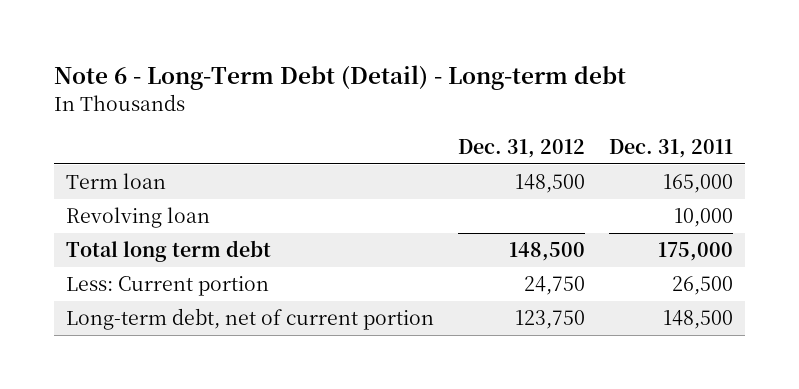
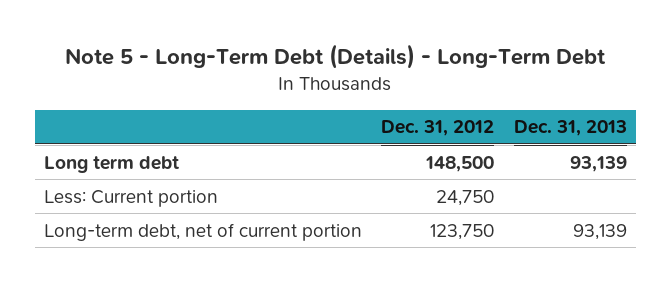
- Note 6 - Long-Term Debt (Detail) - Long-term debt
+ Note 5 - Long-Term Debt (Details) - Long-Term Debt
- | Dec. 31, 2012 | Dec. 31, 2011
+ | Dec. 31, 2012 | Dec. 31, 2013
- Term loan | 148,500 | 165,000
- Revolving loan | | 10,000
- Total long term debt | 148,500 | 175,000
+ Long term debt | 148,500 | 93,139

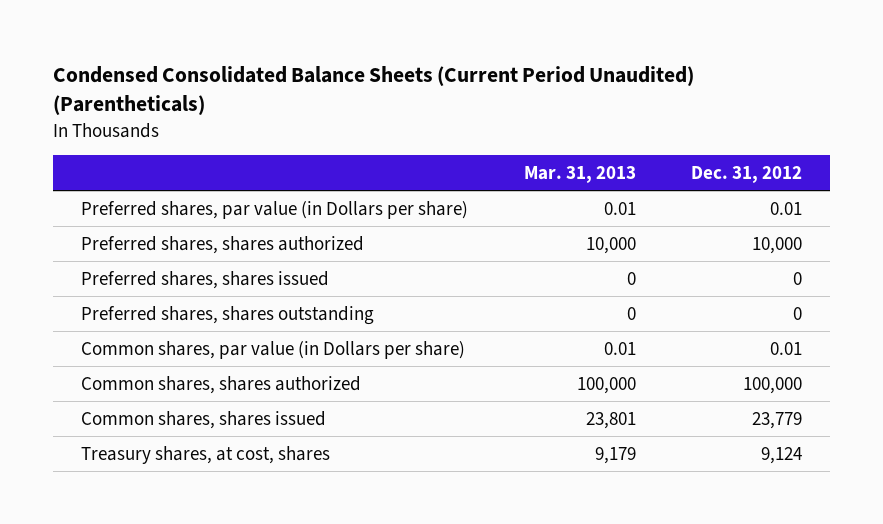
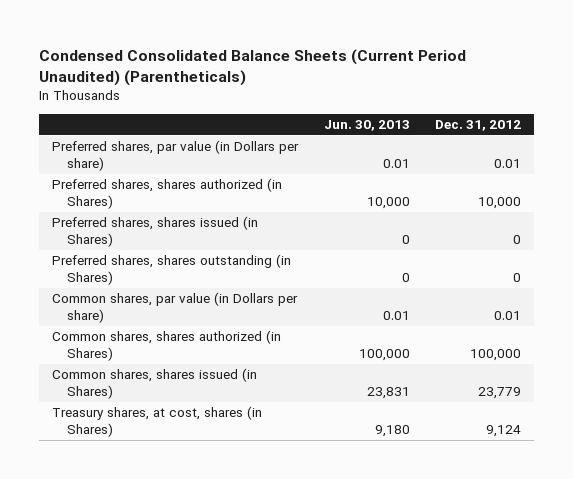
- | Mar. 31, 2013 | Dec. 31, 2012
+ | Jun. 30, 2013 | Dec. 31, 2012
- Preferred shares, shares authorized | 10,000 | 10,000
- Preferred shares, shares issued | 0 | 0
- Preferred shares, shares outstanding | 0 | 0
+ Preferred shares, shares authorized (in Shares) | 10,000 | 10,000
+ Preferred shares, shares issued (in Shares) | 0 | 0
+ Preferred shares, shares outstanding (in Shares) | 0 | 0
- Common shares, shares authorized | 100,000 | 100,000
- Common shares, shares issued | 23,801 | 23,779
- Treasury shares, at cost, shares | 9,179 | 9,124
+ Common shares, shares authorized (in Shares) | 100,000 | 100,000
+ Common shares, shares issued (in Shares) | 23,831 | 23,779
+ Treasury shares, at cost, shares (in Shares) | 9,180 | 9,124

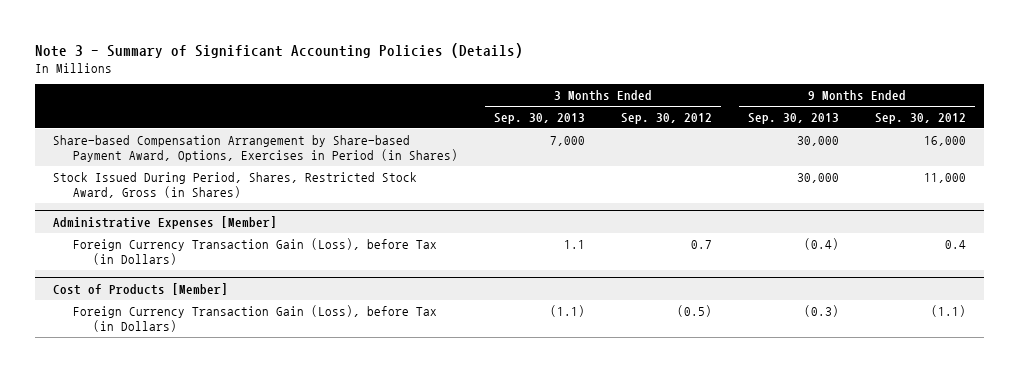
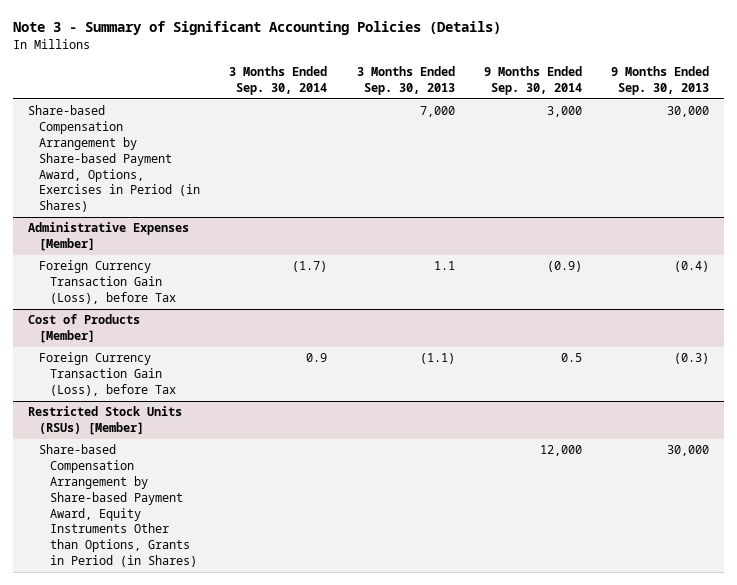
- | 3 Months Ended Sep. 30, 2013 | 3 Months Ended Sep. 30, 2012 | 9 Months Ended Sep. 30, 2013 | 9 Months Ended Sep. 30, 2012
+ | 3 Months Ended Sep. 30, 2014 | 3 Months Ended Sep. 30, 2013 | 9 Months Ended Sep. 30, 2014 | 9 Months Ended Sep. 30, 2013
- Stock Issued During Period, Shares, Restricted Stock Award, Gross (in Shares) | | | 30,000 | 11,000
@ Administrative Expenses [Member]
- Foreign Currency Transaction Gain (Loss), before Tax (in Dollars) | 1.1 | 0.7 | (0.4) | 0.4
+ Foreign Currency Transaction Gain (Loss), before Tax | (1.7) | 1.1 | (0.9) | (0.4)
@ Cost of Products [Member]
- Foreign Currency Transaction Gain (Loss), before Tax (in Dollars) | (1.1) | (0.5) | (0.3) | (1.1)
+ Foreign Currency Transaction Gain (Loss), before Tax | 0.9 | (1.1) | 0.5 | (0.3)
+ Restricted Stock Units (RSUs) [Member]
+ Share-based Compensation Arrangement by Share-based Payment Award, Equity Instruments Other than Options, Grants in Period (in Shares) | | | 12,000 | 30,000

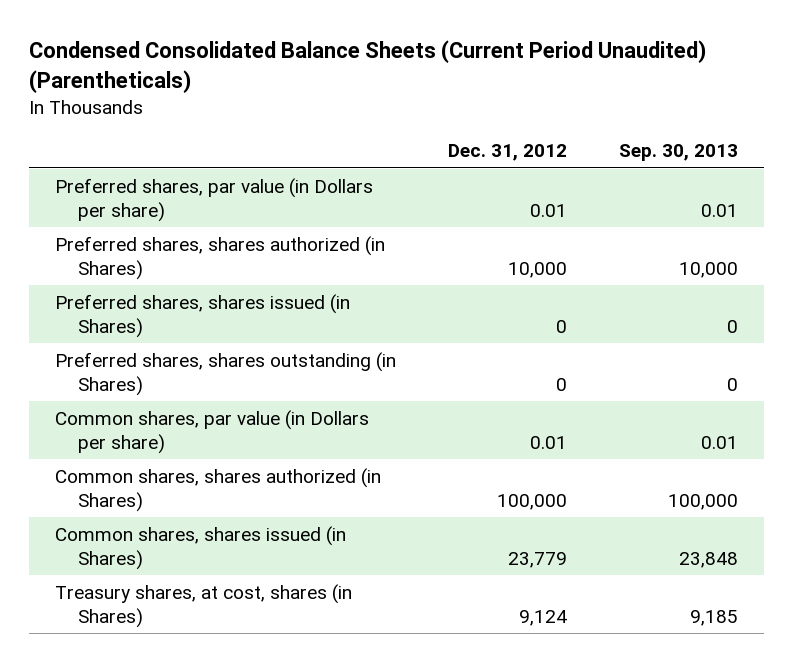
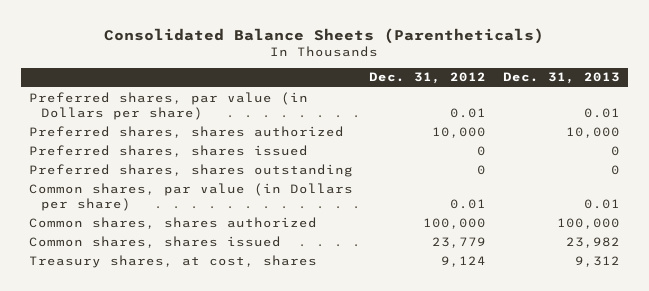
- Condensed Consolidated Balance Sheets (Current Period Unaudited) (Parentheticals)
+ Consolidated Balance Sheets (Parentheticals)
- | Dec. 31, 2012 | Sep. 30, 2013
+ | Dec. 31, 2012 | Dec. 31, 2013
- Preferred shares, shares authorized (in Shares) | 10,000 | 10,000
- Preferred shares, shares issued (in Shares) | 0 | 0
- Preferred shares, shares outstanding (in Shares) | 0 | 0
+ Preferred shares, shares authorized | 10,000 | 10,000
+ Preferred shares, shares issued | 0 | 0
+ Preferred shares, shares outstanding | 0 | 0
- Common shares, shares authorized (in Shares) | 100,000 | 100,000
- Common shares, shares issued (in Shares) | 23,779 | 23,848
- Treasury shares, at cost, shares (in Shares) | 9,124 | 9,185
+ Common shares, shares authorized | 100,000 | 100,000
+ Common shares, shares issued | 23,779 | 23,982
+ Treasury shares, at cost, shares | 9,124 | 9,312

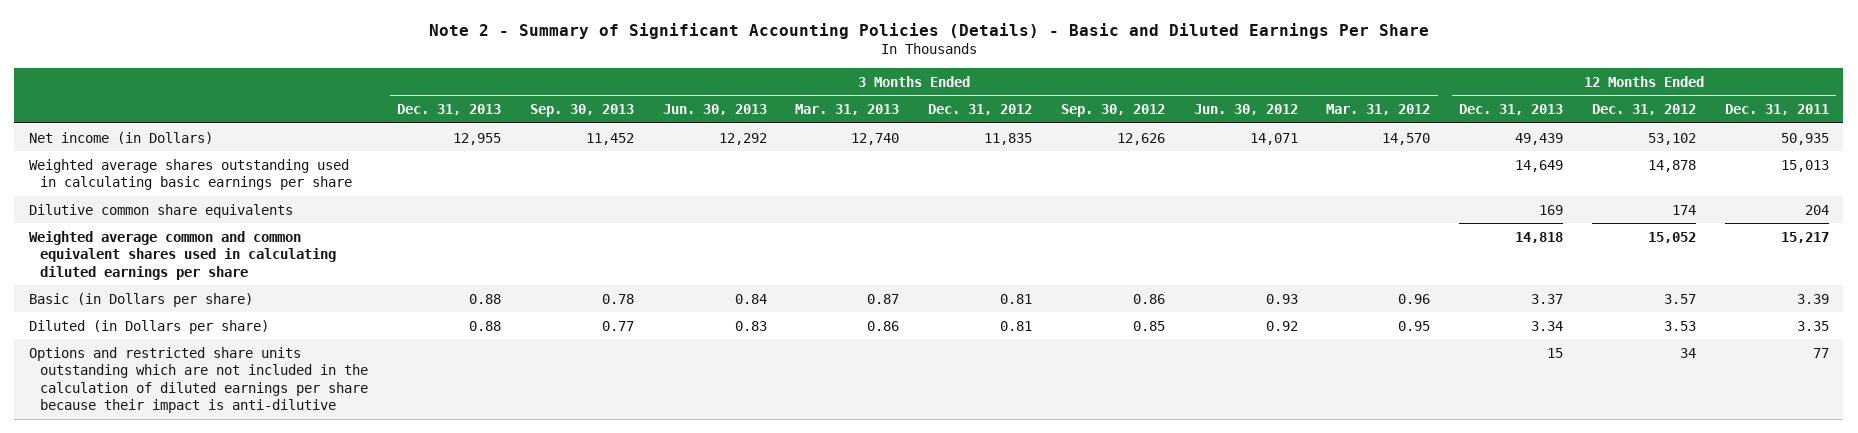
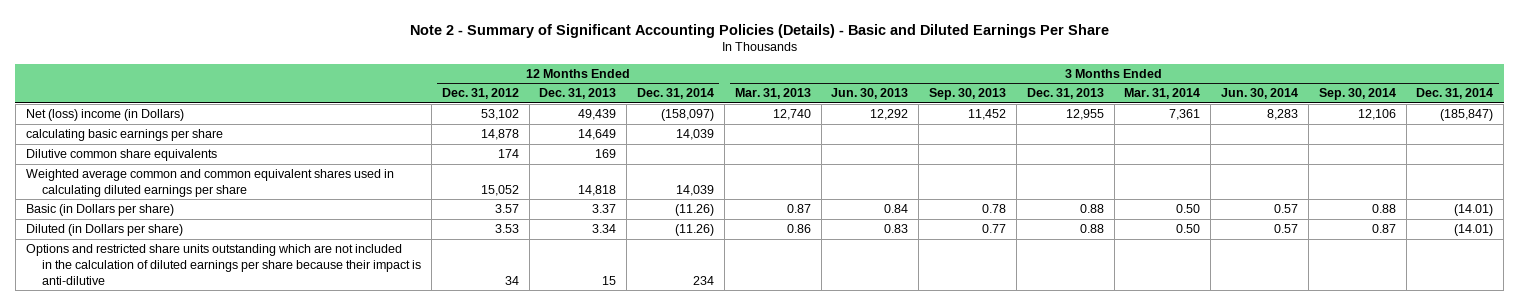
- | 3 Months Ended Dec. 31, 2013 | 3 Months Ended Sep. 30, 2013 | 3 Months Ended Jun. 30, 2013 | 3 Months Ended Mar. 31, 2013 | 3 Months Ended Dec. 31, 2012 | 3 Months Ended Sep. 30, 2012 | 3 Months Ended Jun. 30, 2012 | 3 Months Ended Mar. 31, 2012 | 12 Months Ended Dec. 31, 2013 | 12 Months Ended Dec. 31, 2012 | 12 Months Ended Dec. 31, 2011
+ | 12 Months Ended Dec. 31, 2012 | 12 Months Ended Dec. 31, 2013 | 12 Months Ended Dec. 31, 2014 | 3 Months Ended Mar. 31, 2013 | 3 Months Ended Jun. 30, 2013 | 3 Months Ended Sep. 30, 2013 | 3 Months Ended Dec. 31, 2013 | 3 Months Ended Mar. 31, 2014 | 3 Months Ended Jun. 30, 2014 | 3 Months Ended Sep. 30, 2014 | 3 Months Ended Dec. 31, 2014
- Net income (in Dollars) | 12,955 | 11,452 | 12,292 | 12,740 | 11,835 | 12,626 | 14,071 | 14,570 | 49,439 | 53,102 | 50,935
- Weighted average shares outstanding used in calculating basic earnings per share | | | | | | | | | 14,649 | 14,878 | 15,013
+ Net (loss) income (in Dollars) | 53,102 | 49,439 | (158,097) | 12,740 | 12,292 | 11,452 | 12,955 | 7,361 | 8,283 | 12,106 | (185,847)
+ calculating basic earnings per share | 14,878 | 14,649 | 14,039 | | | | | | | |

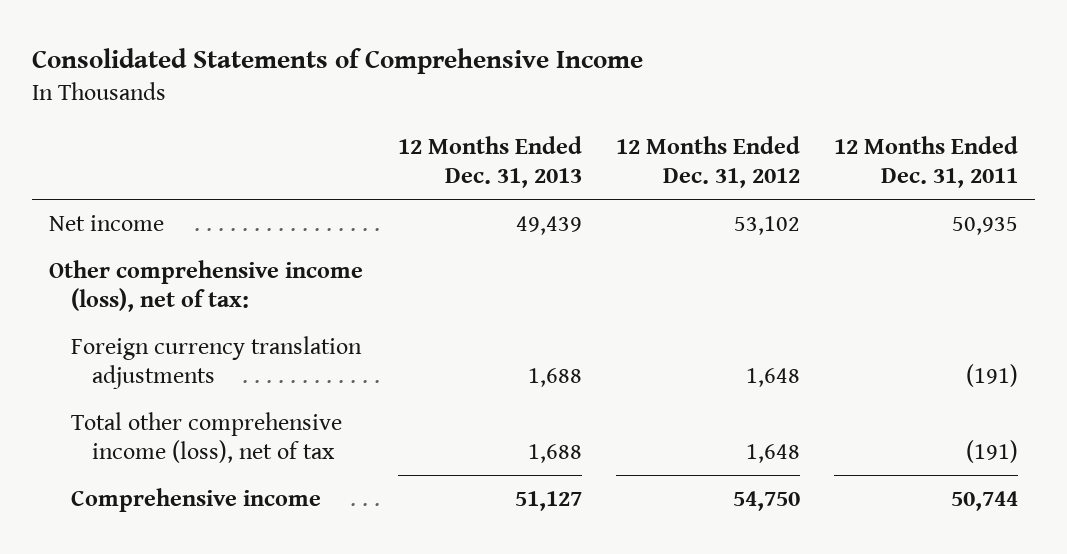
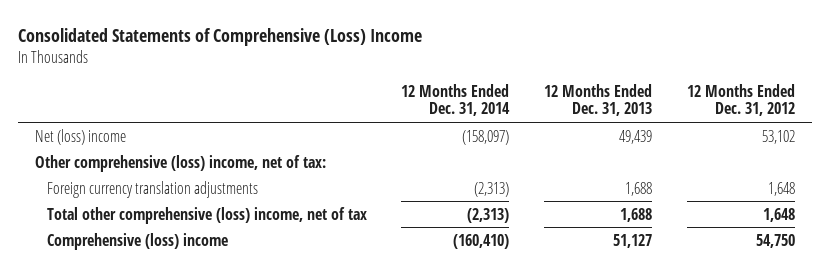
- Consolidated Statements of Comprehensive Income
+ Consolidated Statements of Comprehensive (Loss) Income
- | 12 Months Ended Dec. 31, 2013 | 12 Months Ended Dec. 31, 2012 | 12 Months Ended Dec. 31, 2011
+ | 12 Months Ended Dec. 31, 2014 | 12 Months Ended Dec. 31, 2013 | 12 Months Ended Dec. 31, 2012
- Net income | 49,439 | 53,102 | 50,935
- Other comprehensive income (loss), net of tax:
+ Net (loss) income | (158,097) | 49,439 | 53,102
+ Other comprehensive (loss) income, net of tax:
- Total other comprehensive income (loss), net of tax | 1,688 | 1,648 | (191)
- Comprehensive income | 51,127 | 54,750 | 50,744
+ Total other comprehensive (loss) income, net of tax | (2,313) | 1,688 | 1,648
+ Comprehensive (loss) income | (160,410) | 51,127 | 54,750

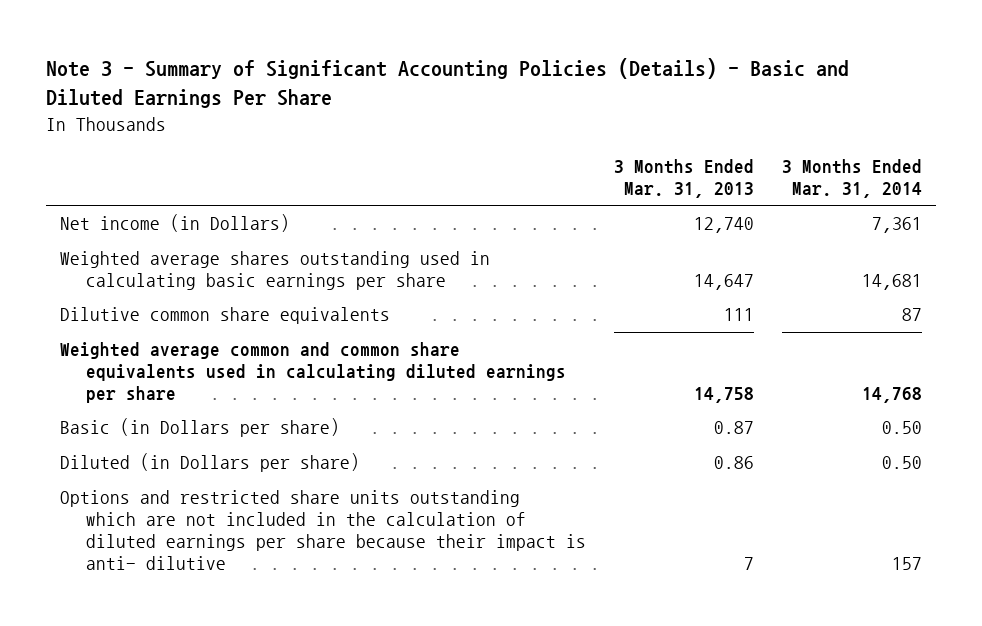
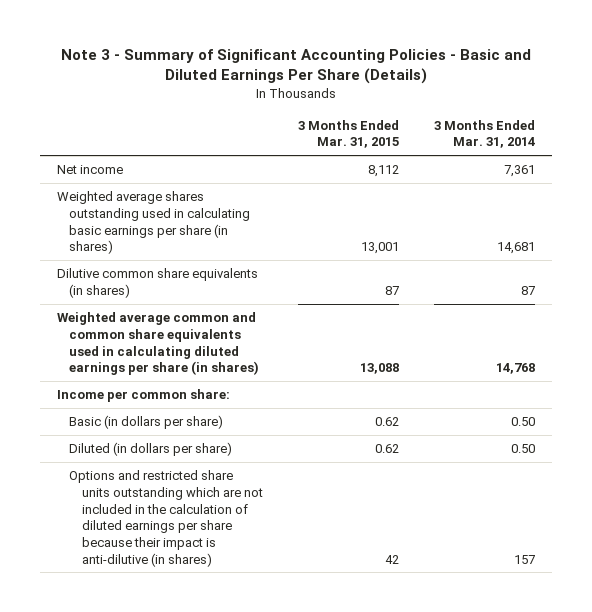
- Note 3 - Summary of Significant Accounting Policies (Details) - Basic and Diluted Earnings Per Share
+ Note 3 - Summary of Significant Accounting Policies - Basic and Diluted Earnings Per Share (Details)
- | 3 Months Ended Mar. 31, 2013 | 3 Months Ended Mar. 31, 2014
+ | 3 Months Ended Mar. 31, 2015 | 3 Months Ended Mar. 31, 2014
- Net income (in Dollars) | 12,740 | 7,361
- Weighted average shares outstanding used in calculating basic earnings per share | 14,647 | 14,681
- Dilutive common share equivalents | 111 | 87
- Weighted average common and common share equivalents used in calculating diluted earnings per share | 14,758 | 14,768
- Basic (in Dollars per share) | 0.87 | 0.50
- Diluted (in Dollars per share) | 0.86 | 0.50
- Options and restricted share units outstanding which are not included in the calculation of diluted earnings per share because their impact is anti- dilutive | 7 | 157
+ Net income | 8,112 | 7,361
+ Weighted average shares outstanding used in calculating basic earnings per share (in shares) | 13,001 | 14,681
+ Dilutive common share equivalents (in shares) | 87 | 87
+ Weighted average common and common share equivalents used in calculating diluted earnings per share (in shares) | 13,088 | 14,768
+ Income per common share:
+ Basic (in dollars per share) | 0.62 | 0.50
+ Diluted (in dollars per share) | 0.62 | 0.50
+ Options and restricted share units outstanding which are not included in the calculation of diluted earnings per share because their impact is anti-dilutive (in shares) | 42 | 157

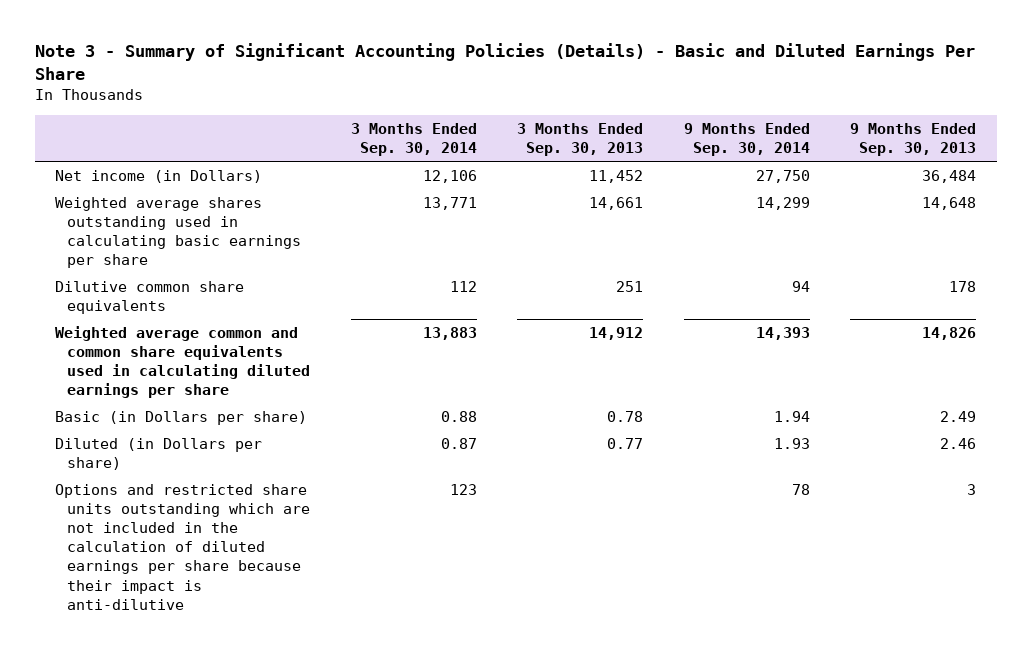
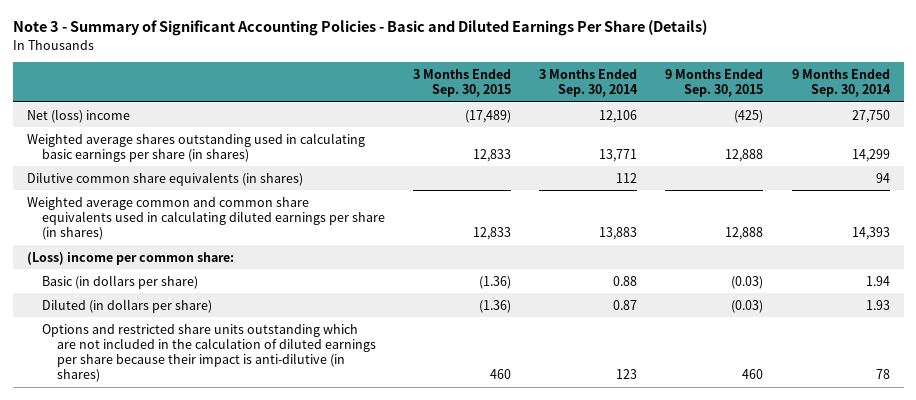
- Note 3 - Summary of Significant Accounting Policies (Details) - Basic and Diluted Earnings Per Share
+ Note 3 - Summary of Significant Accounting Policies - Basic and Diluted Earnings Per Share (Details)
- | 3 Months Ended Sep. 30, 2014 | 3 Months Ended Sep. 30, 2013 | 9 Months Ended Sep. 30, 2014 | 9 Months Ended Sep. 30, 2013
+ | 3 Months Ended Sep. 30, 2015 | 3 Months Ended Sep. 30, 2014 | 9 Months Ended Sep. 30, 2015 | 9 Months Ended Sep. 30, 2014
- Net income (in Dollars) | 12,106 | 11,452 | 27,750 | 36,484
- Weighted average shares outstanding used in calculating basic earnings per share | 13,771 | 14,661 | 14,299 | 14,648
- Dilutive common share equivalents | 112 | 251 | 94 | 178
- Weighted average common and common share equivalents used in calculating diluted earnings per share | 13,883 | 14,912 | 14,393 | 14,826
- Basic (in Dollars per share) | 0.88 | 0.78 | 1.94 | 2.49
- Diluted (in Dollars per share) | 0.87 | 0.77 | 1.93 | 2.46
- Options and restricted share units outstanding which are not included in the calculation of diluted earnings per share because their impact is anti-dilutive | 123 | | 78 | 3
+ Net (loss) income | (17,489) | 12,106 | (425) | 27,750
+ Weighted average shares outstanding used in calculating basic earnings per share (in shares) | 12,833 | 13,771 | 12,888 | 14,299
+ Dilutive common share equivalents (in shares) | | 112 | | 94
+ Weighted average common and common share equivalents used in calculating diluted earnings per share (in shares) | 12,833 | 13,883 | 12,888 | 14,393
+ (Loss) income per common share:
+ Basic (in dollars per share) | (1.36) | 0.88 | (0.03) | 1.94
+ Diluted (in dollars per share) | (1.36) | 0.87 | (0.03) | 1.93
+ Options and restricted share units outstanding which are not included in the calculation of diluted earnings per share because their impact is anti-dilutive (in shares) | 460 | 123 | 460 | 78

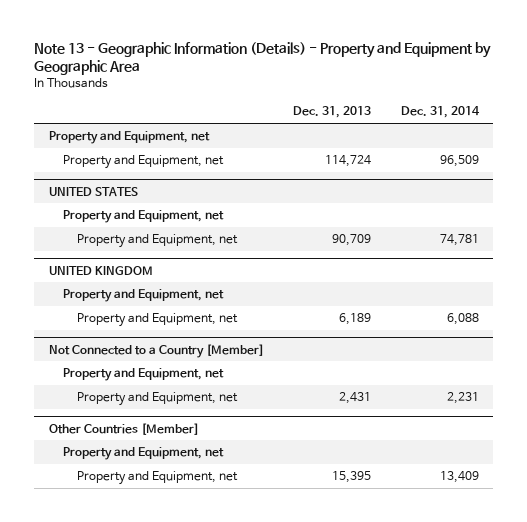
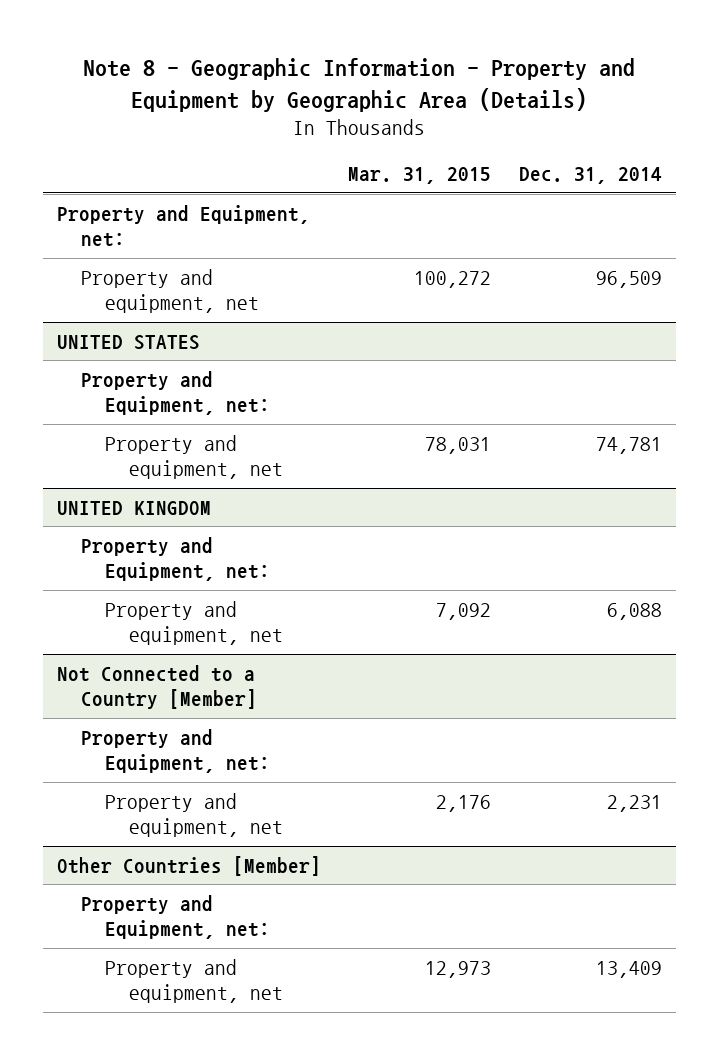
- Note 13 - Geographic Information (Details) - Property and Equipment by Geographic Area
+ Note 8 - Geographic Information - Property and Equipment by Geographic Area (Details)
- | Dec. 31, 2013 | Dec. 31, 2014
+ | Mar. 31, 2015 | Dec. 31, 2014
- Property and Equipment, net
- Property and Equipment, net | 114,724 | 96,509
+ Property and Equipment, net:
+ Property and equipment, net | 100,272 | 96,509
@ UNITED STATES
- Property and Equipment, net
- Property and Equipment, net | 90,709 | 74,781
+ Property and Equipment, net:
+ Property and equipment, net | 78,031 | 74,781
@ UNITED KINGDOM
- Property and Equipment, net
- Property and Equipment, net | 6,189 | 6,088
+ Property and Equipment, net:
+ Property and equipment, net | 7,092 | 6,088
@ Not Connected to a Country [Member]
- Property and Equipment, net
- Property and Equipment, net | 2,431 | 2,231
+ Property and Equipment, net:
+ Property and equipment, net | 2,176 | 2,231
@ Other Countries [Member]
- Property and Equipment, net
- Property and Equipment, net | 15,395 | 13,409
+ Property and Equipment, net:
+ Property and equipment, net | 12,973 | 13,409

